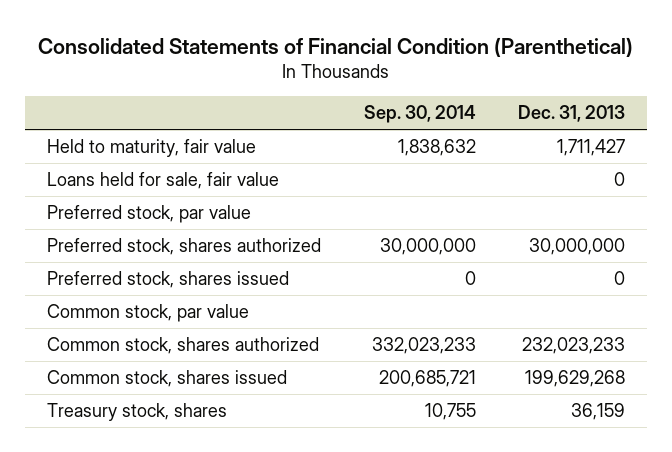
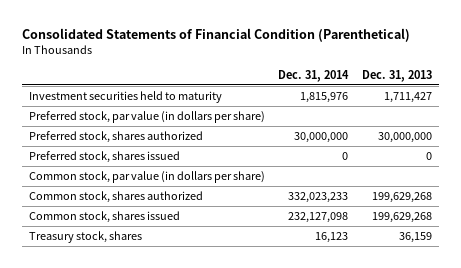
- | Sep. 30, 2014 | Dec. 31, 2013
+ | Dec. 31, 2014 | Dec. 31, 2013
- Held to maturity, fair value | 1,838,632 | 1,711,427
- Loans held for sale, fair value | | 0
- Preferred stock, par value
+ Investment securities held to maturity | 1,815,976 | 1,711,427
+ Preferred stock, par value (in dollars per share)
- Common stock, par value
- Common stock, shares authorized | 332,023,233 | 232,023,233
+ Common stock, par value (in dollars per share)
+ Common stock, shares authorized | 332,023,233 | 199,629,268

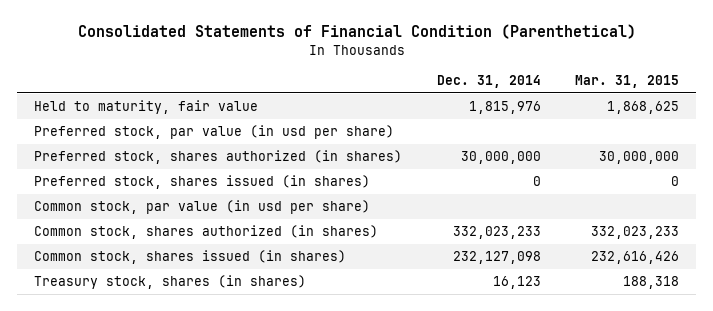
- | Dec. 31, 2014 | Dec. 31, 2013
+ | Dec. 31, 2014 | Mar. 31, 2015
- Investment securities held to maturity | 1,815,976 | 1,711,427
- Preferred stock, par value (in dollars per share)
- Preferred stock, shares authorized | 30,000,000 | 30,000,000
- Preferred stock, shares issued | 0 | 0
- Common stock, par value (in dollars per share)
- Common stock, shares authorized | 332,023,233 | 199,629,268
- Common stock, shares issued | 232,127,098 | 199,629,268
- Treasury stock, shares | 16,123 | 36,159
+ Held to maturity, fair value | 1,815,976 | 1,868,625
+ Preferred stock, par value (in usd per share)
+ Preferred stock, shares authorized (in shares) | 30,000,000 | 30,000,000
+ Preferred stock, shares issued (in shares) | 0 | 0
+ Common stock, par value (in usd per share)
+ Common stock, shares authorized (in shares) | 332,023,233 | 332,023,233
+ Common stock, shares issued (in shares) | 232,127,098 | 232,616,426
+ Treasury stock, shares (in shares) | 16,123 | 188,318

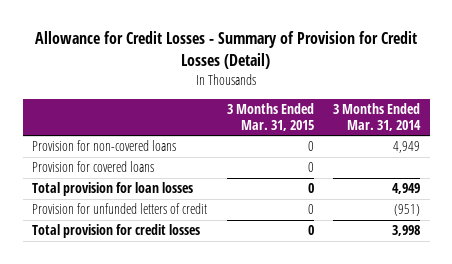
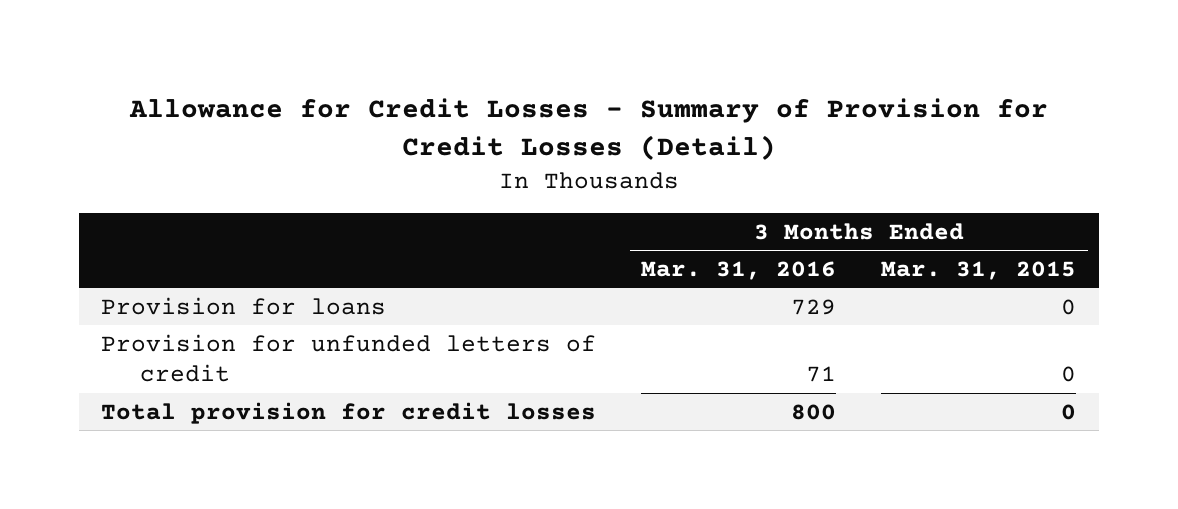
- | 3 Months Ended Mar. 31, 2015 | 3 Months Ended Mar. 31, 2014
+ | 3 Months Ended Mar. 31, 2016 | 3 Months Ended Mar. 31, 2015
- Provision for non-covered loans | 0 | 4,949
- Provision for covered loans | 0 |
- Total provision for loan losses | 0 | 4,949
+ Provision for loans | 729 | 0

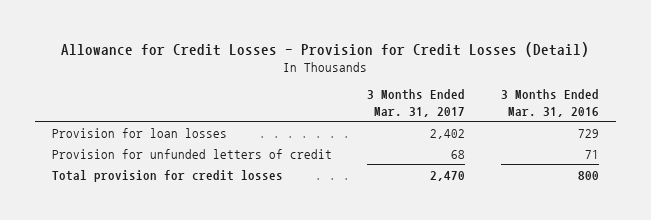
- Allowance for Credit Losses - Summary of Provision for Credit Losses (Detail)
+ Allowance for Credit Losses - Provision for Credit Losses (Detail)
- | 3 Months Ended Mar. 31, 2016 | 3 Months Ended Mar. 31, 2015
+ | 3 Months Ended Mar. 31, 2017 | 3 Months Ended Mar. 31, 2016
- Provision for loans | 729 | 0
+ Provision for loan losses | 2,402 | 729

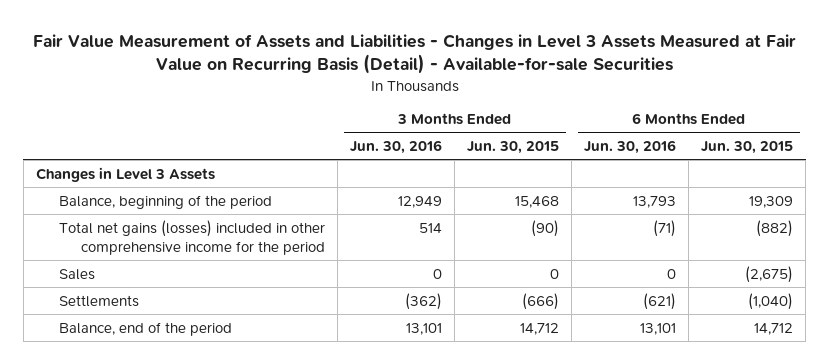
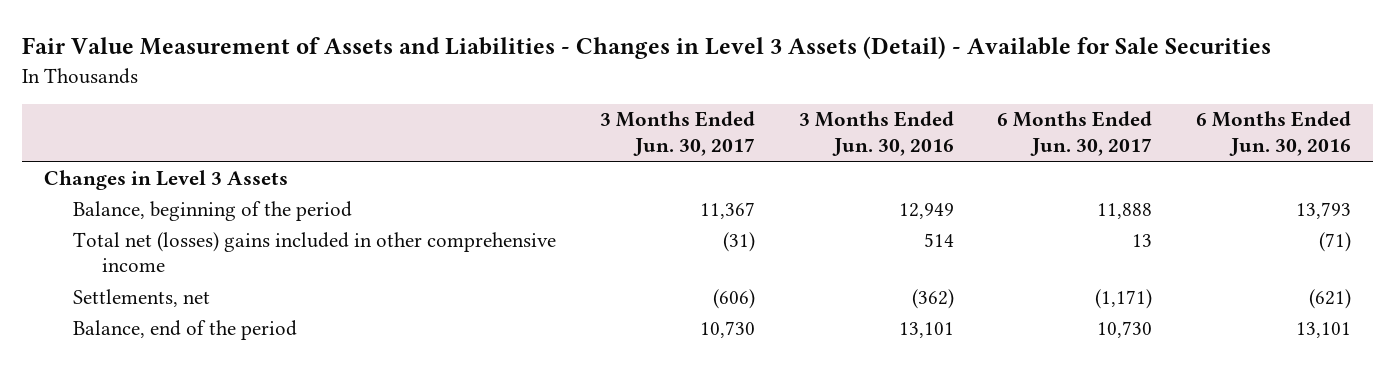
- Fair Value Measurement of Assets and Liabilities - Changes in Level 3 Assets Measured at Fair Value on Recurring Basis (Detail) - Available-for-sale Securities
+ Fair Value Measurement of Assets and Liabilities - Changes in Level 3 Assets (Detail) - Available for Sale Securities
- | 3 Months Ended Jun. 30, 2016 | 3 Months Ended Jun. 30, 2015 | 6 Months Ended Jun. 30, 2016 | 6 Months Ended Jun. 30, 2015
+ | 3 Months Ended Jun. 30, 2017 | 3 Months Ended Jun. 30, 2016 | 6 Months Ended Jun. 30, 2017 | 6 Months Ended Jun. 30, 2016
- Total net gains (losses) included in other comprehensive income for the period | 514 | (90) | (71) | (882)
- Sales | 0 | 0 | 0 | (2,675)
- Settlements | (362) | (666) | (621) | (1,040)
+ Total net (losses) gains included in other comprehensive income | (31) | 514 | 13 | (71)
+ Settlements, net | (606) | (362) | (1,171) | (621)

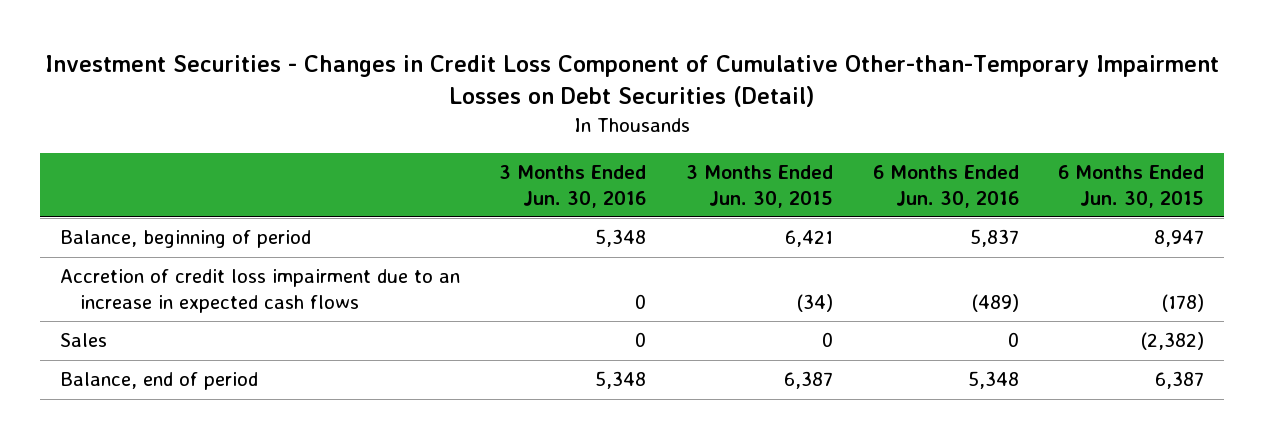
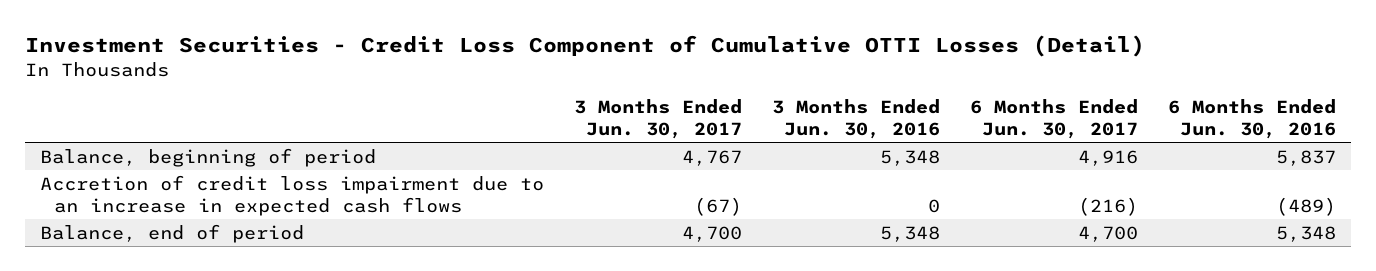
- Investment Securities - Changes in Credit Loss Component of Cumulative Other-than-Temporary Impairment Losses on Debt Securities (Detail)
+ Investment Securities - Credit Loss Component of Cumulative OTTI Losses (Detail)
- | 3 Months Ended Jun. 30, 2016 | 3 Months Ended Jun. 30, 2015 | 6 Months Ended Jun. 30, 2016 | 6 Months Ended Jun. 30, 2015
+ | 3 Months Ended Jun. 30, 2017 | 3 Months Ended Jun. 30, 2016 | 6 Months Ended Jun. 30, 2017 | 6 Months Ended Jun. 30, 2016
- Sales | 0 | 0 | 0 | (2,382)

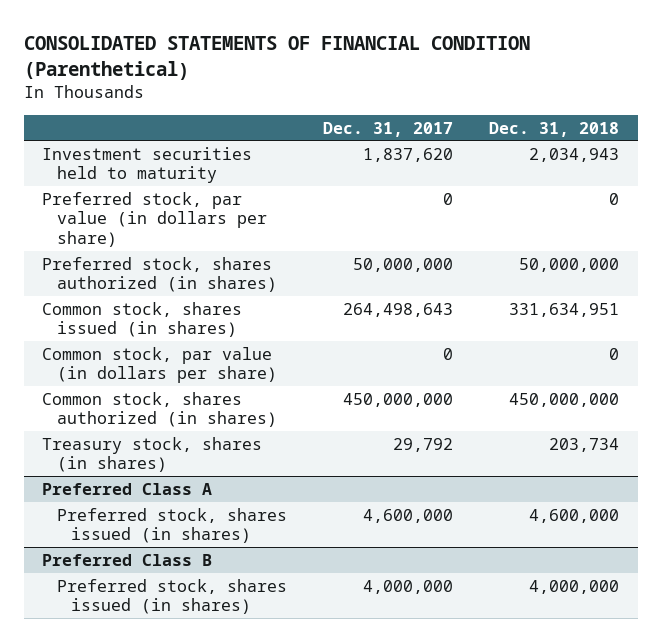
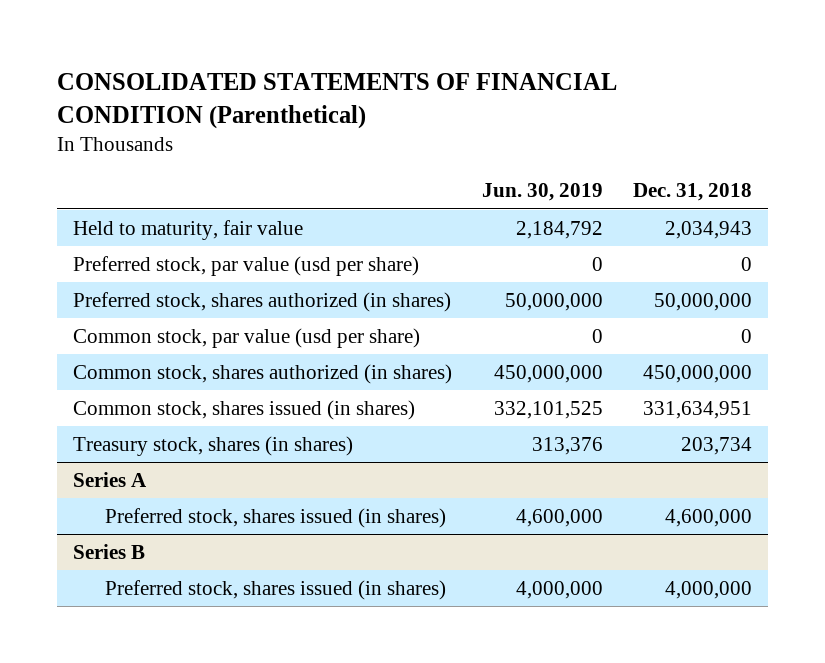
- | Dec. 31, 2017 | Dec. 31, 2018
+ | Jun. 30, 2019 | Dec. 31, 2018
- Investment securities held to maturity | 1,837,620 | 2,034,943
- Preferred stock, par value (in dollars per share) | 0 | 0
+ Held to maturity, fair value | 2,184,792 | 2,034,943
+ Preferred stock, par value (usd per share) | 0 | 0
- Common stock, par value (in dollars per share) | 0 | 0
+ Common stock, par value (usd per share) | 0 | 0
moved down: Common stock, shares issued (in shares) | 332,101,525 | 331,634,951
- Preferred Class A
+ Series A
- Preferred Class B
+ Series B

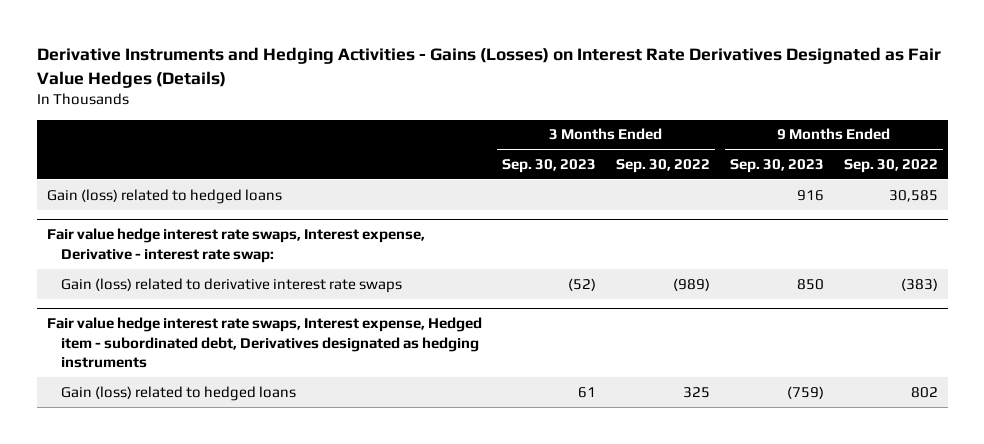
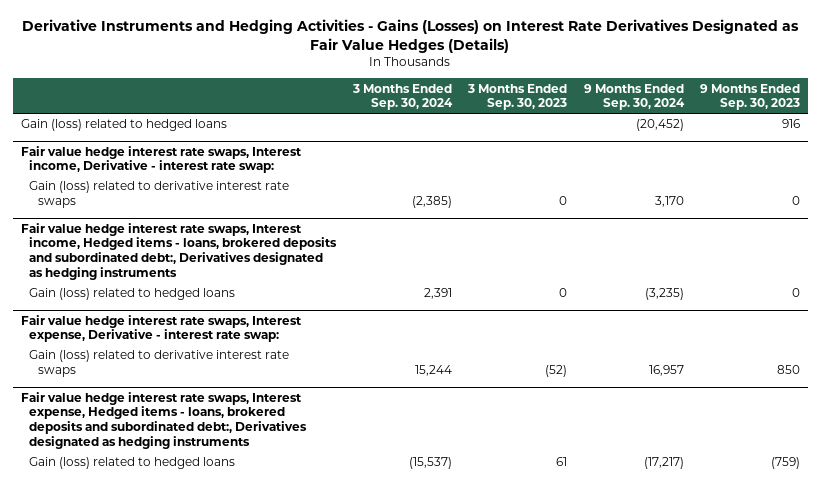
- | 3 Months Ended Sep. 30, 2023 | 3 Months Ended Sep. 30, 2022 | 9 Months Ended Sep. 30, 2023 | 9 Months Ended Sep. 30, 2022
+ | 3 Months Ended Sep. 30, 2024 | 3 Months Ended Sep. 30, 2023 | 9 Months Ended Sep. 30, 2024 | 9 Months Ended Sep. 30, 2023
+ Fair value hedge interest rate swaps, Interest income, Derivative - interest rate swap:
+ Gain (loss) related to derivative interest rate swaps | (2,385) | 0 | 3,170 | 0
+ Fair value hedge interest rate swaps, Interest income, Hedged items - loans, brokered deposits and subordinated debt:, Derivatives designated as hedging instruments
+ Gain (loss) related to hedged loans | 2,391 | 0 | (3,235) | 0
- Fair value hedge interest rate swaps, Interest expense, Hedged item - subordinated debt, Derivatives designated as hedging instruments
+ Fair value hedge interest rate swaps, Interest expense, Hedged items - loans, brokered deposits and subordinated debt:, Derivatives designated as hedging instruments

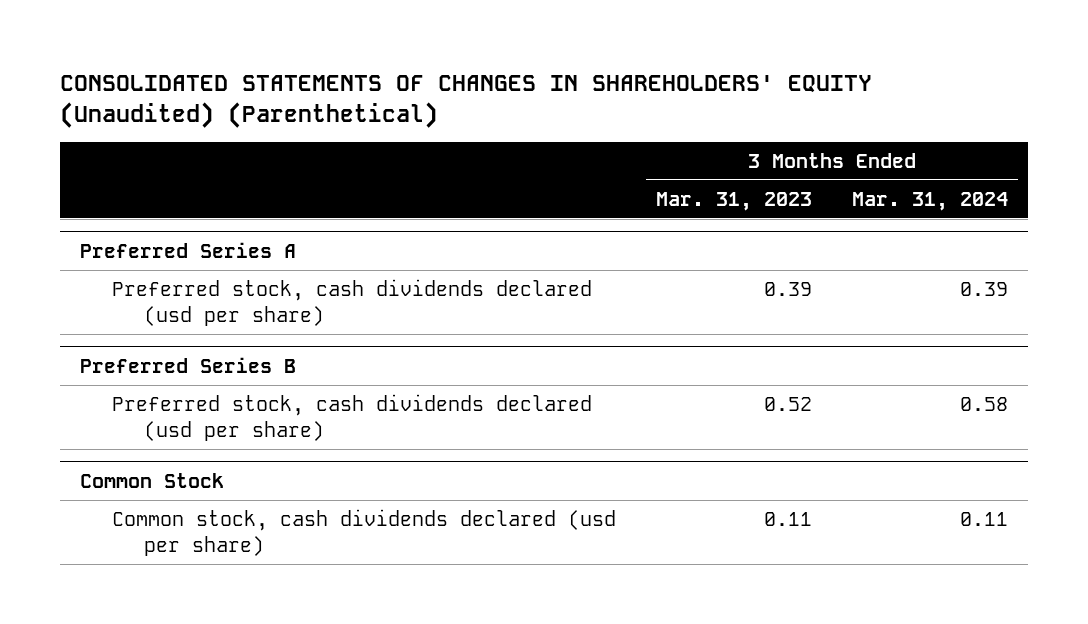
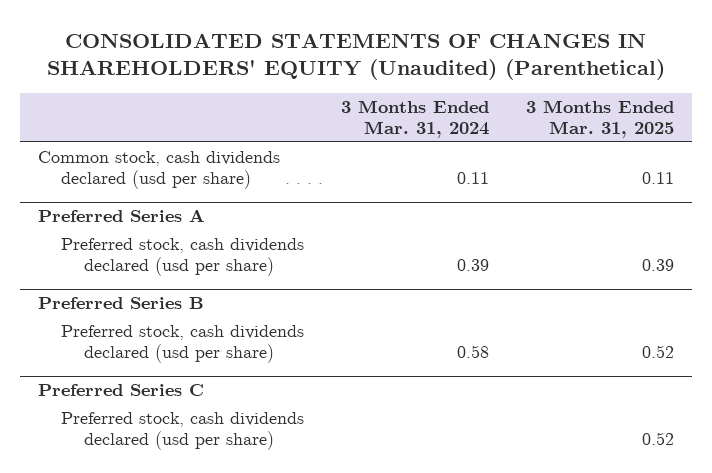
- | 3 Months Ended Mar. 31, 2023 | 3 Months Ended Mar. 31, 2024
+ | 3 Months Ended Mar. 31, 2024 | 3 Months Ended Mar. 31, 2025
+ Common stock, cash dividends declared (usd per share) | 0.11 | 0.11
- Common Stock
- Common stock, cash dividends declared (usd per share) | 0.11 | 0.11
+ Preferred Series C
+ Preferred stock, cash dividends declared (usd per share) | | 0.52

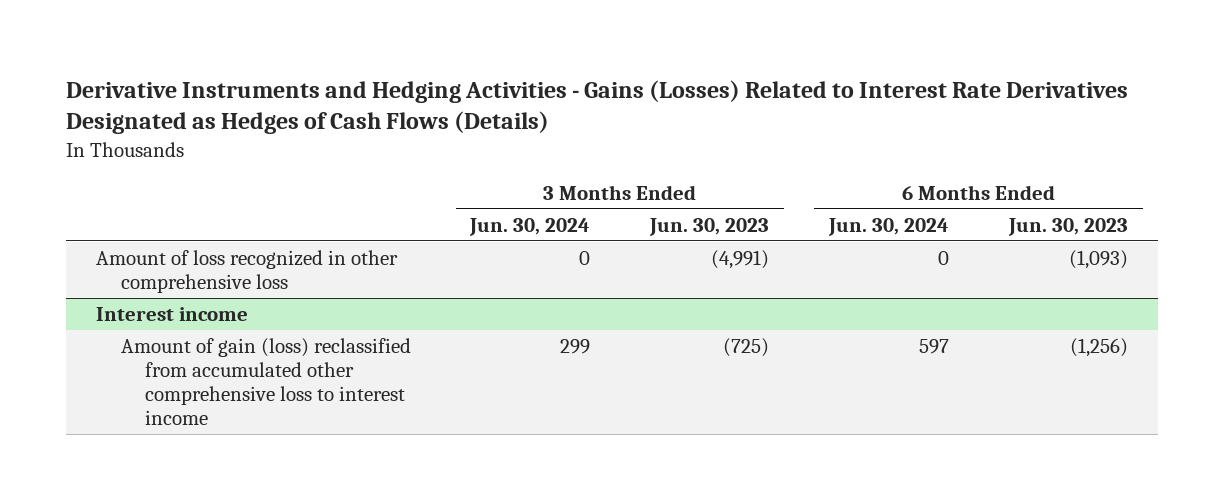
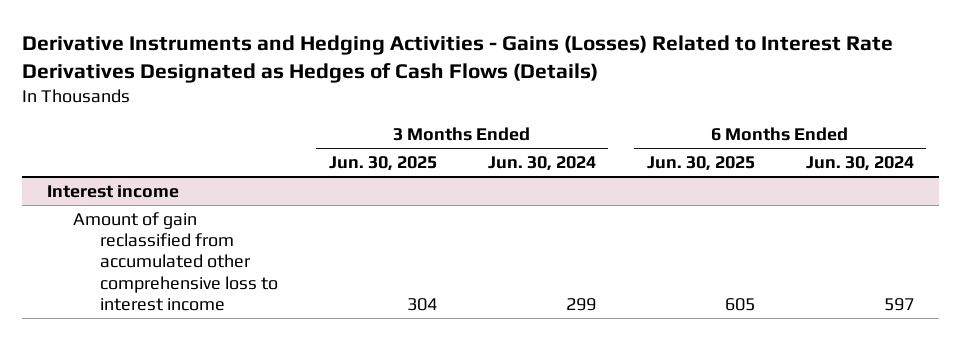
- | 3 Months Ended Jun. 30, 2024 | 3 Months Ended Jun. 30, 2023 | 6 Months Ended Jun. 30, 2024 | 6 Months Ended Jun. 30, 2023
+ | 3 Months Ended Jun. 30, 2025 | 3 Months Ended Jun. 30, 2024 | 6 Months Ended Jun. 30, 2025 | 6 Months Ended Jun. 30, 2024
- Amount of loss recognized in other comprehensive loss | 0 | (4,991) | 0 | (1,093)
@ Interest income
- Amount of gain (loss) reclassified from accumulated other comprehensive loss to interest income | 299 | (725) | 597 | (1,256)
+ Amount of gain reclassified from accumulated other comprehensive loss to interest income | 304 | 299 | 605 | 597

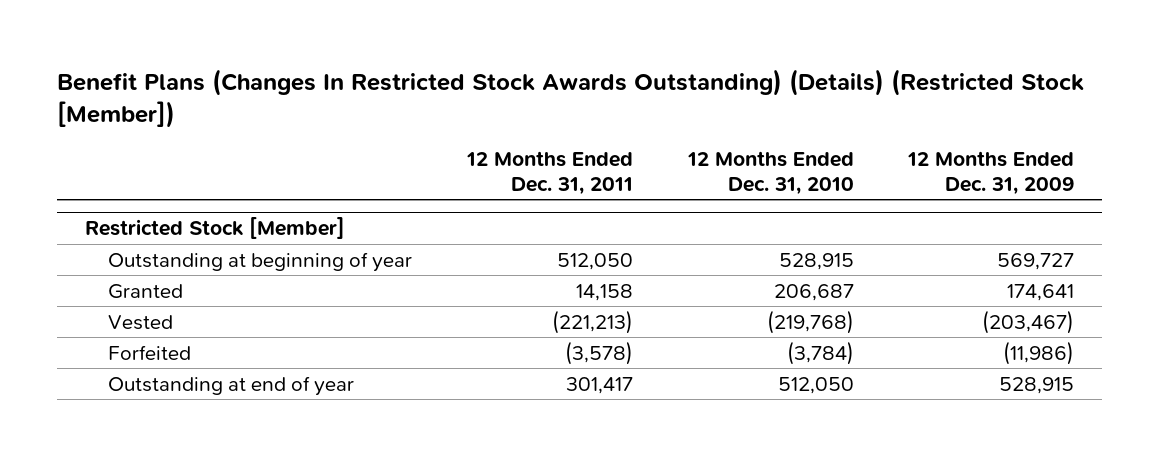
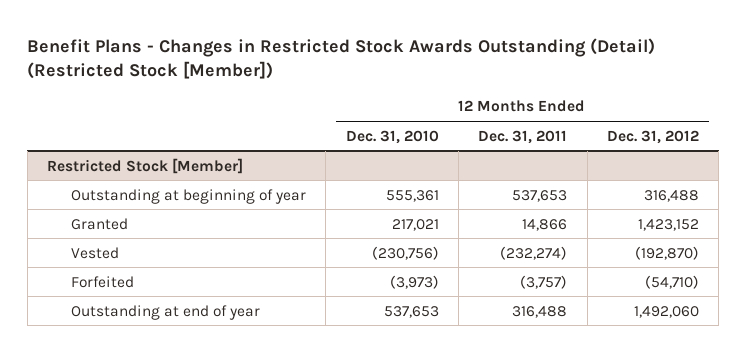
- Benefit Plans (Changes In Restricted Stock Awards Outstanding) (Details) (Restricted Stock [Member])
+ Benefit Plans - Changes in Restricted Stock Awards Outstanding (Detail) (Restricted Stock [Member])
- | 12 Months Ended Dec. 31, 2011 | 12 Months Ended Dec. 31, 2010 | 12 Months Ended Dec. 31, 2009
+ | 12 Months Ended Dec. 31, 2010 | 12 Months Ended Dec. 31, 2011 | 12 Months Ended Dec. 31, 2012
@ Restricted Stock [Member]
- Outstanding at beginning of year | 512,050 | 528,915 | 569,727
- Granted | 14,158 | 206,687 | 174,641
- Vested | (221,213) | (219,768) | (203,467)
- Forfeited | (3,578) | (3,784) | (11,986)
- Outstanding at end of year | 301,417 | 512,050 | 528,915
+ Outstanding at beginning of year | 555,361 | 537,653 | 316,488
+ Granted | 217,021 | 14,866 | 1,423,152
+ Vested | (230,756) | (232,274) | (192,870)
+ Forfeited | (3,973) | (3,757) | (54,710)
+ Outstanding at end of year | 537,653 | 316,488 | 1,492,060

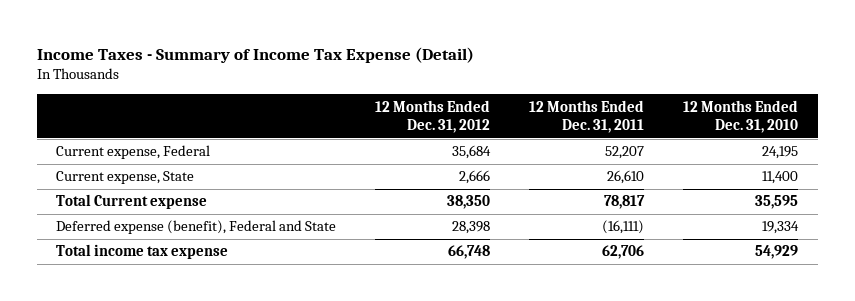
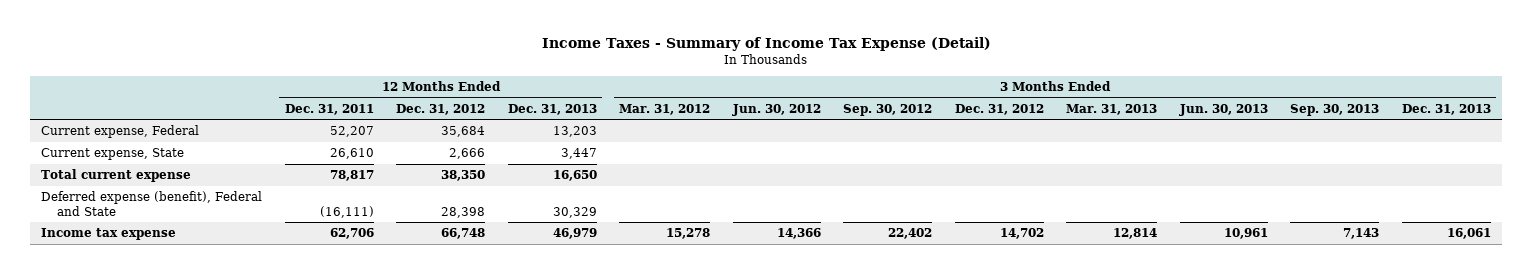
- | 12 Months Ended Dec. 31, 2012 | 12 Months Ended Dec. 31, 2011 | 12 Months Ended Dec. 31, 2010
+ | 12 Months Ended Dec. 31, 2011 | 12 Months Ended Dec. 31, 2012 | 12 Months Ended Dec. 31, 2013 | 3 Months Ended Mar. 31, 2012 | 3 Months Ended Jun. 30, 2012 | 3 Months Ended Sep. 30, 2012 | 3 Months Ended Dec. 31, 2012 | 3 Months Ended Mar. 31, 2013 | 3 Months Ended Jun. 30, 2013 | 3 Months Ended Sep. 30, 2013 | 3 Months Ended Dec. 31, 2013
- Total Current expense | 38,350 | 78,817 | 35,595
+ Total current expense | 78,817 | 38,350 | 16,650 | | | | | | | |
- Total income tax expense | 66,748 | 62,706 | 54,929
+ Income tax expense | 62,706 | 66,748 | 46,979 | 15,278 | 14,366 | 22,402 | 14,702 | 12,814 | 10,961 | 7,143 | 16,061

